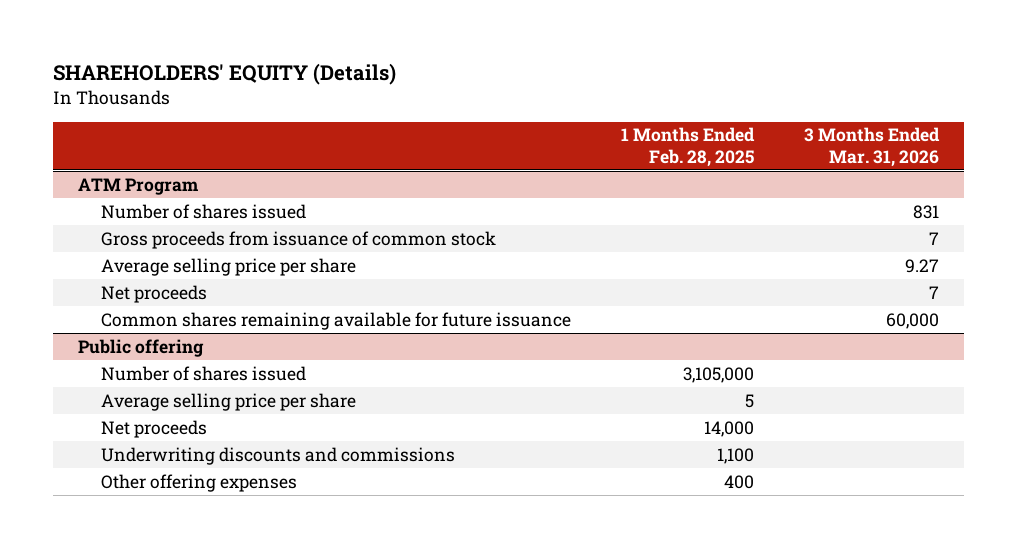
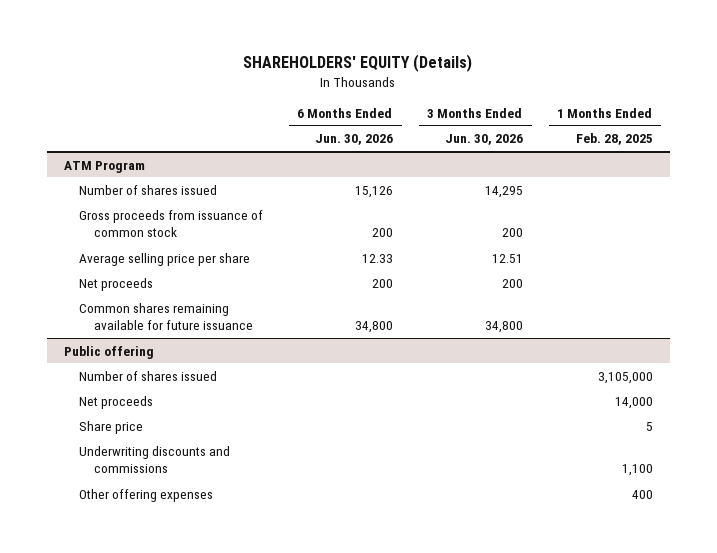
- | 1 Months Ended Feb. 28, 2025 | 3 Months Ended Mar. 31, 2026
+ | 6 Months Ended Jun. 30, 2026 | 3 Months Ended Jun. 30, 2026 | 1 Months Ended Feb. 28, 2025
@ Public offering
- Average selling price per share | 5 |
+ Share price | | | 5

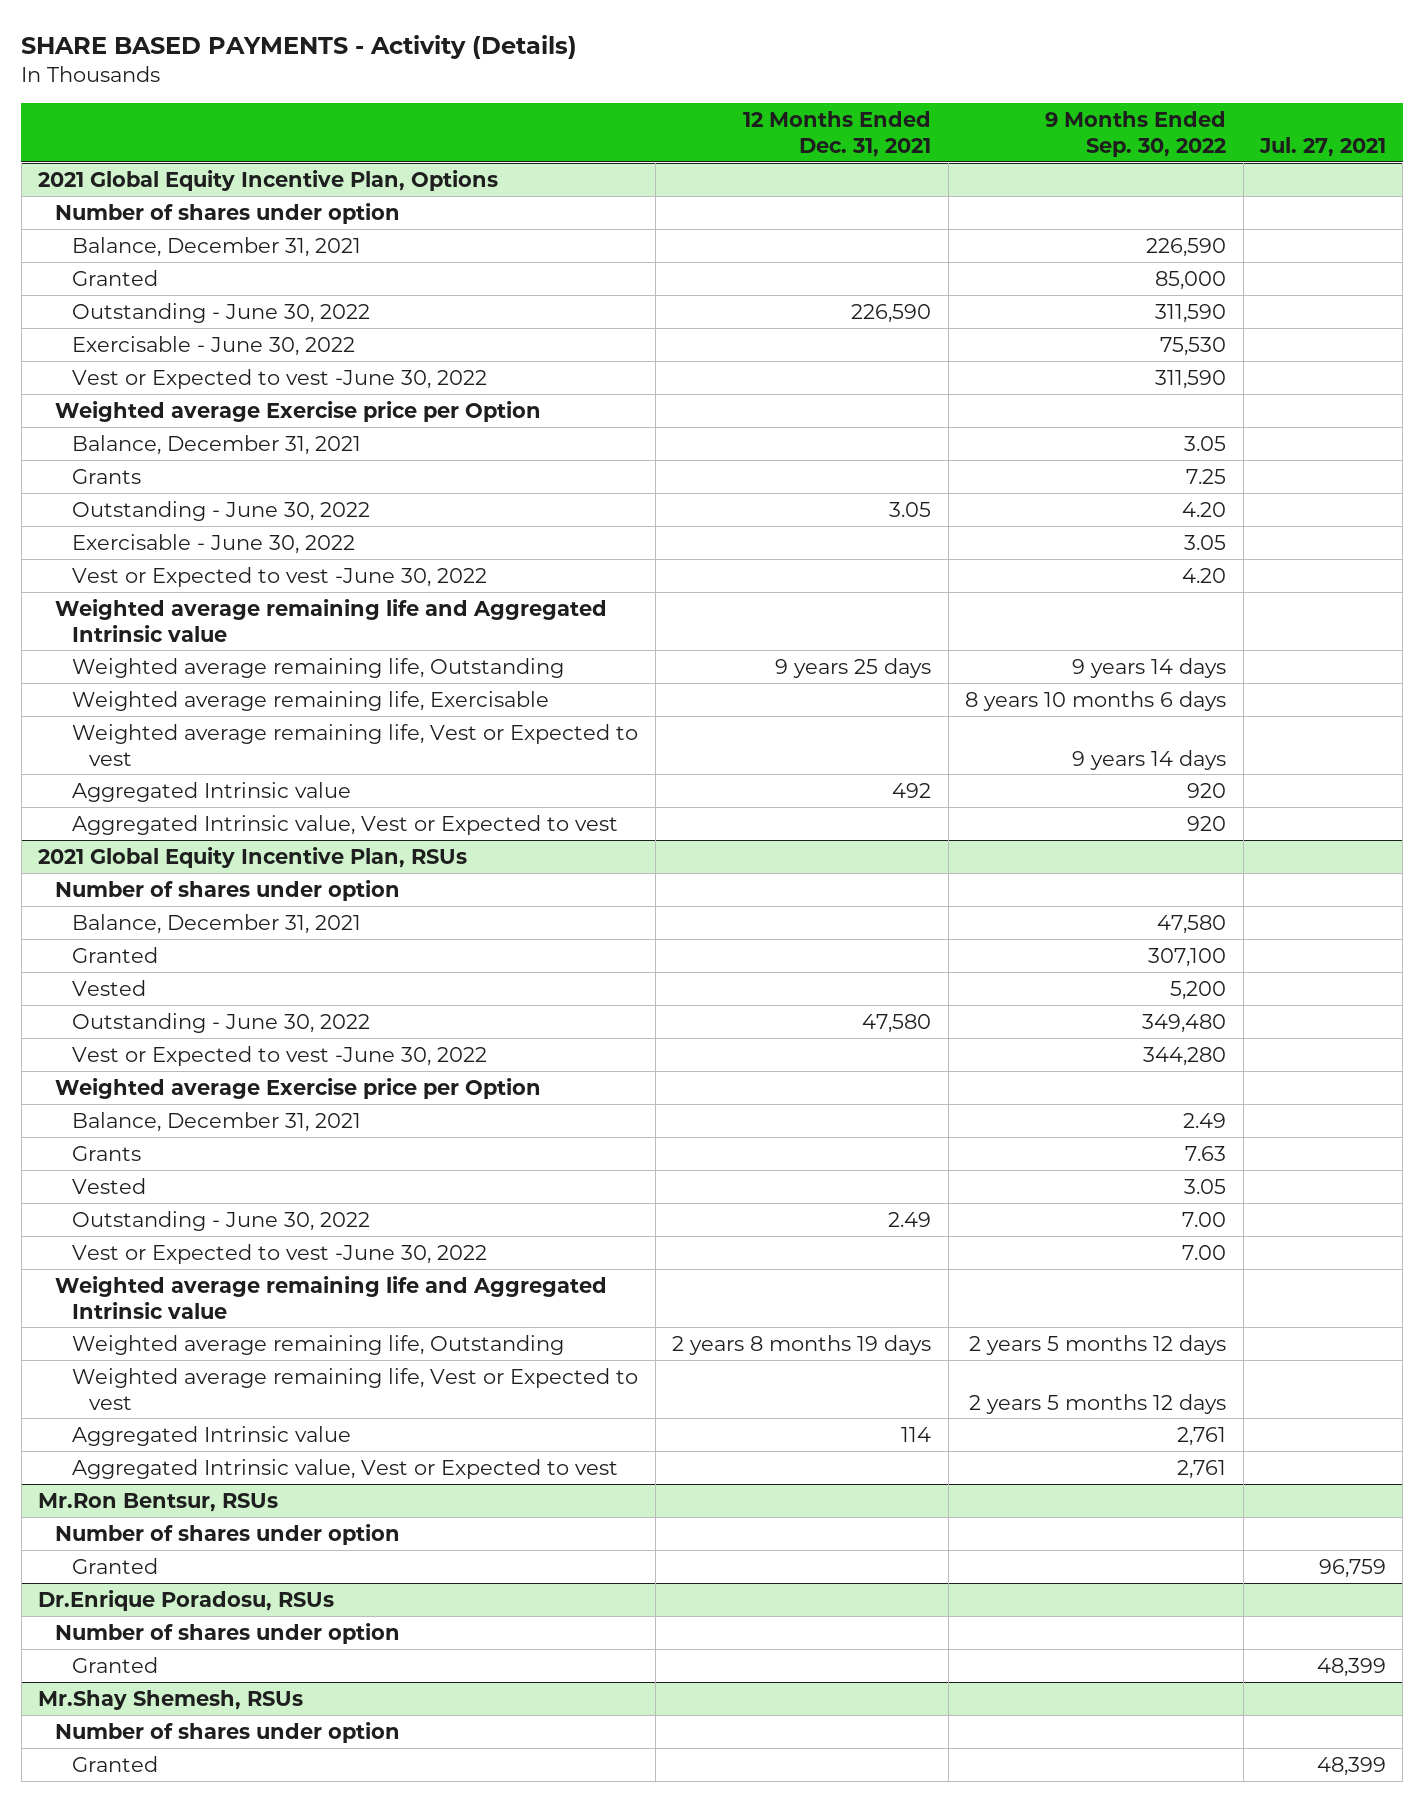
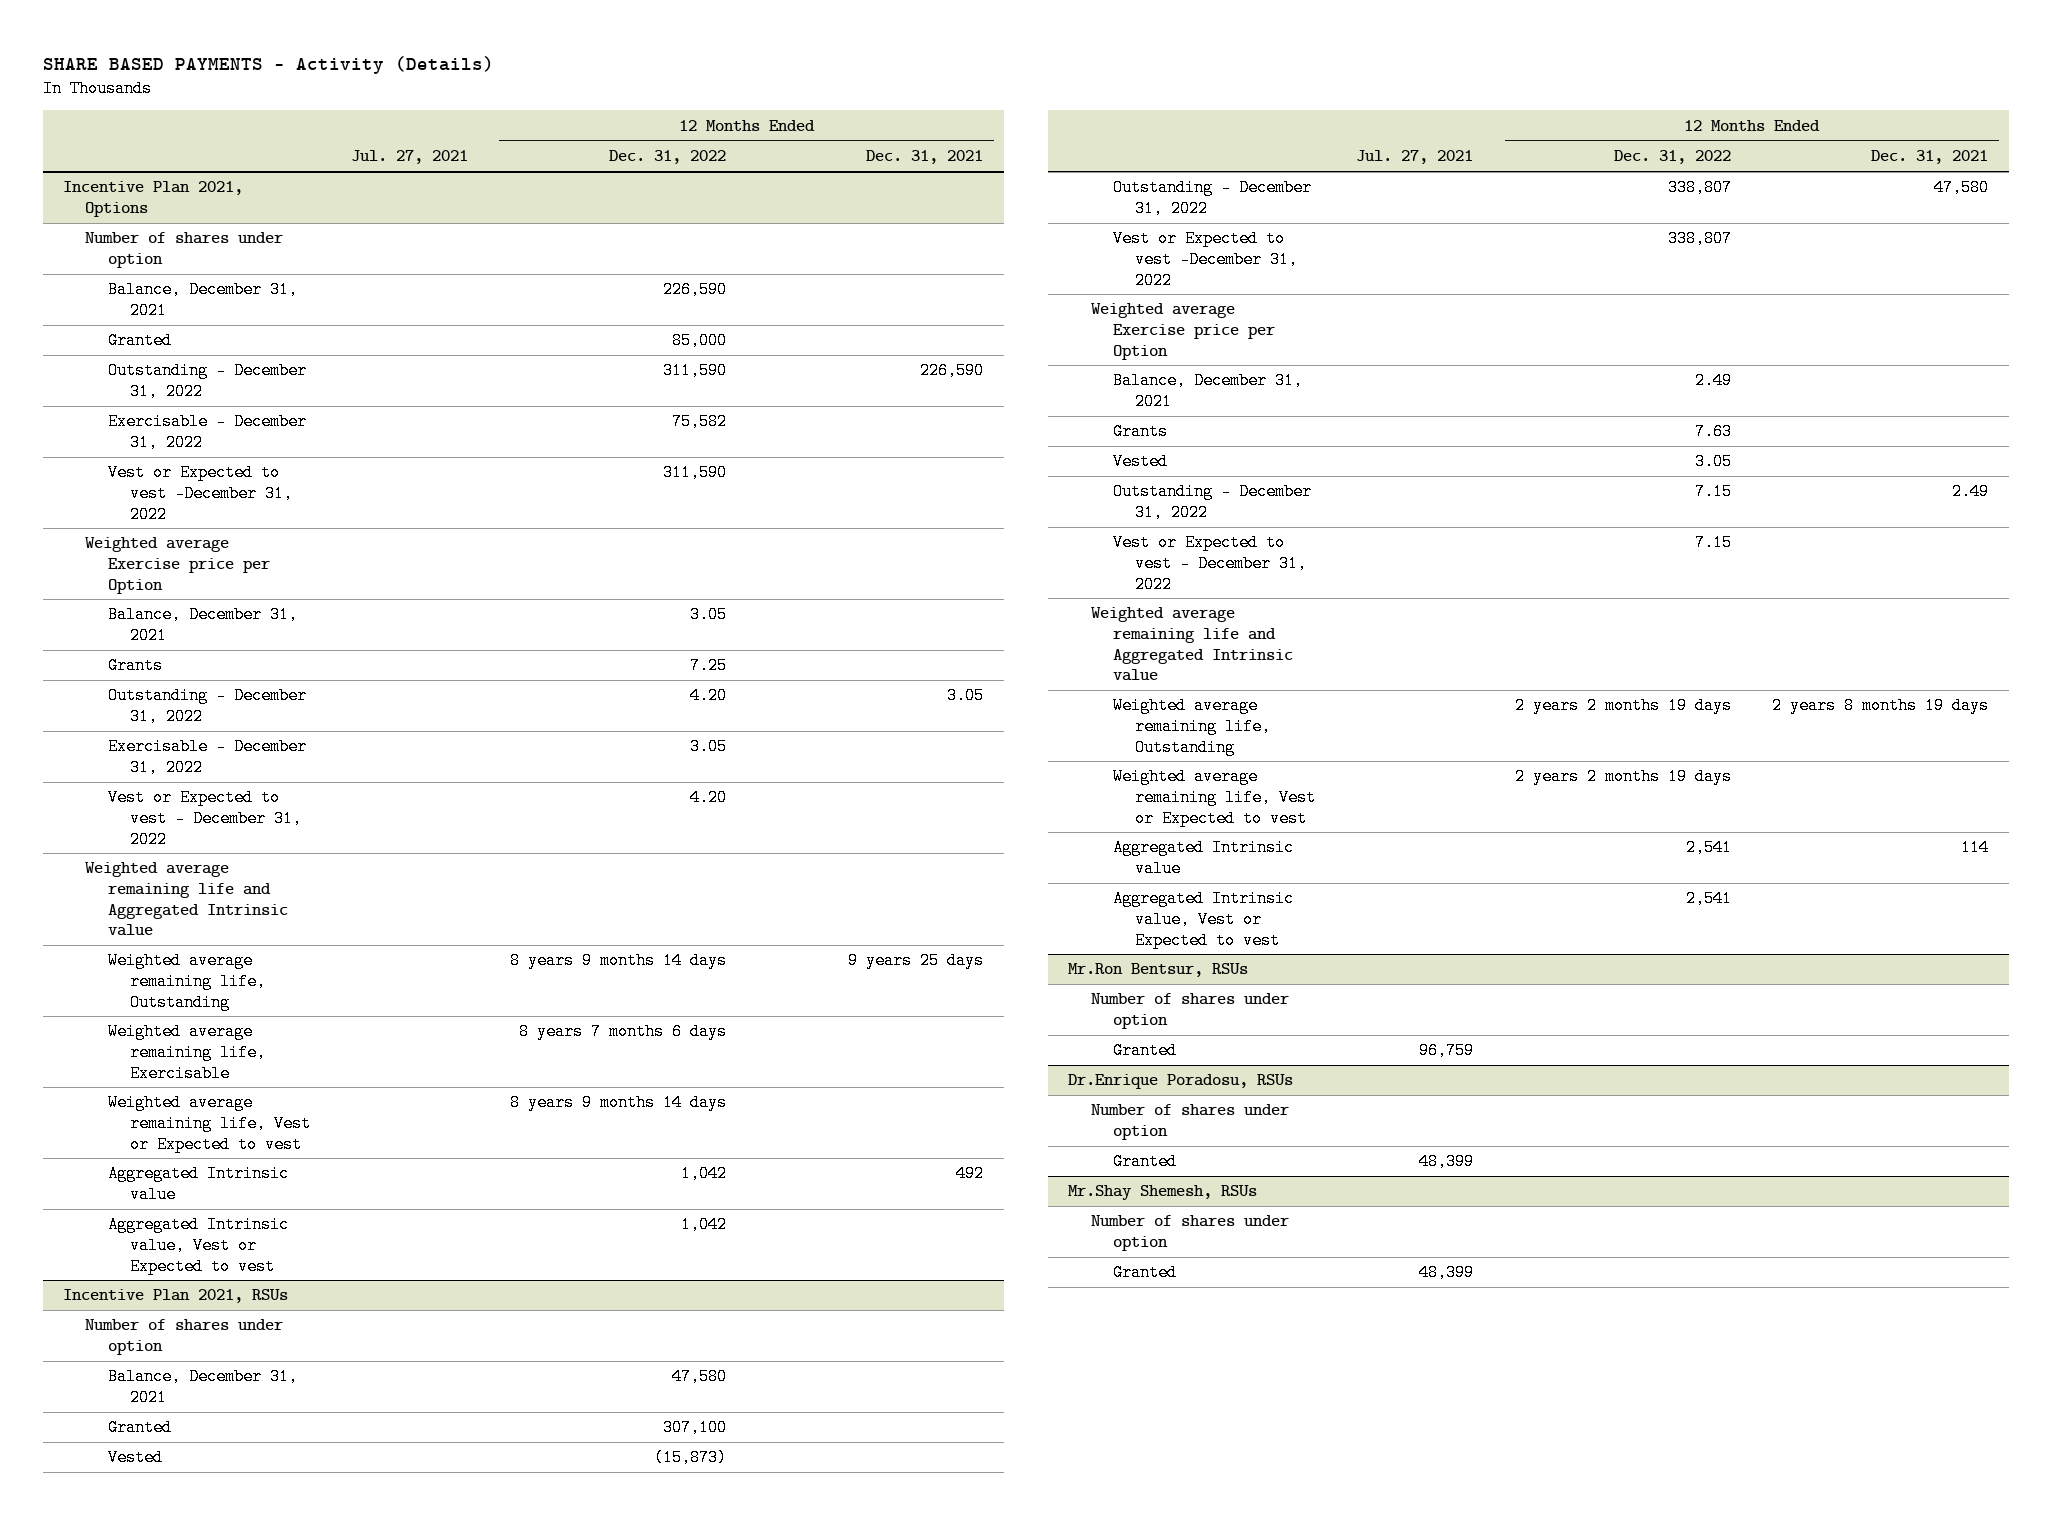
- | 12 Months Ended Dec. 31, 2021 | 9 Months Ended Sep. 30, 2022 | Jul. 27, 2021
+ | Jul. 27, 2021 | 12 Months Ended Dec. 31, 2022 | 12 Months Ended Dec. 31, 2021
- 2021 Global Equity Incentive Plan, Options
+ Incentive Plan 2021, Options
- Outstanding - June 30, 2022 | 226,590 | 311,590 |
- Exercisable - June 30, 2022 | | 75,530 |
- Vest or Expected to vest -June 30, 2022 | | 311,590 |
+ Outstanding - December 31, 2022 | | 311,590 | 226,590
+ Exercisable - December 31, 2022 | | 75,582 |
+ Vest or Expected to vest -December 31, 2022 | | 311,590 |
- Outstanding - June 30, 2022 | 3.05 | 4.20 |
- Exercisable - June 30, 2022 | | 3.05 |
- Vest or Expected to vest -June 30, 2022 | | 4.20 |
+ Outstanding - December 31, 2022 | | 4.20 | 3.05
+ Exercisable - December 31, 2022 | | 3.05 |
+ Vest or Expected to vest - December 31, 2022 | | 4.20 |
- 2021 Global Equity Incentive Plan, RSUs
+ Incentive Plan 2021, RSUs
- Outstanding - June 30, 2022 | 47,580 | 349,480 |
- Vest or Expected to vest -June 30, 2022 | | 344,280 |
+ Outstanding - December 31, 2022 | | 338,807 | 47,580
+ Vest or Expected to vest -December 31, 2022 | | 338,807 |
- Outstanding - June 30, 2022 | 2.49 | 7.00 |
- Vest or Expected to vest -June 30, 2022 | | 7.00 |
+ Outstanding - December 31, 2022 | | 7.15 | 2.49
+ Vest or Expected to vest - December 31, 2022 | | 7.15 |

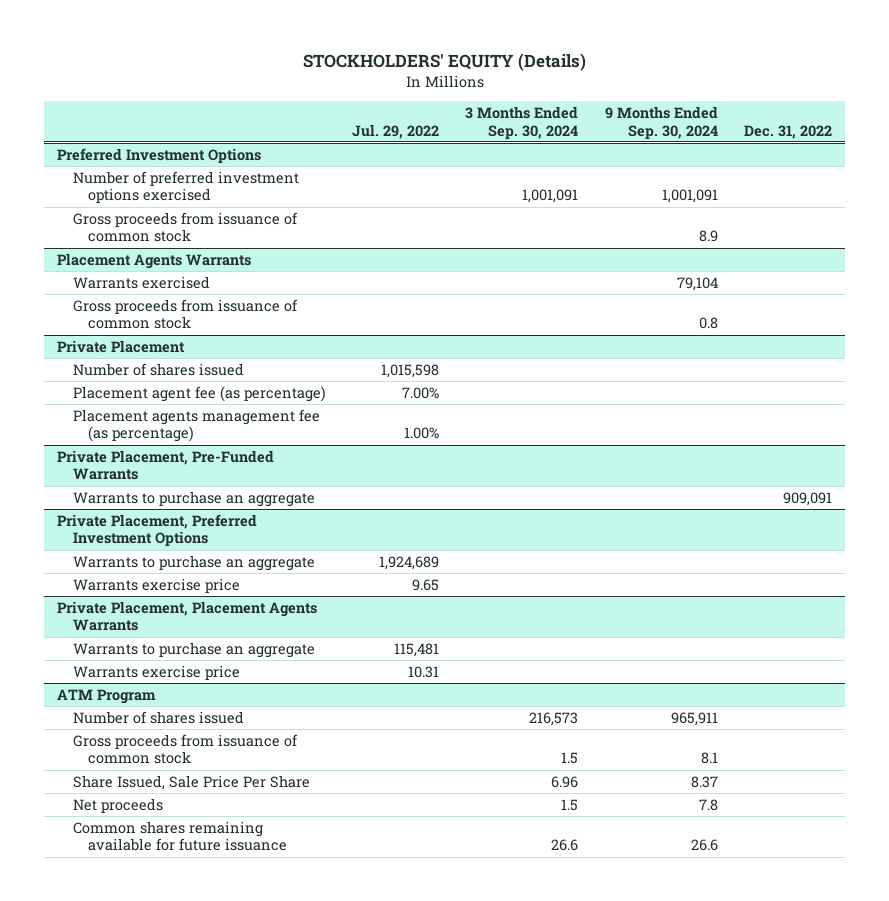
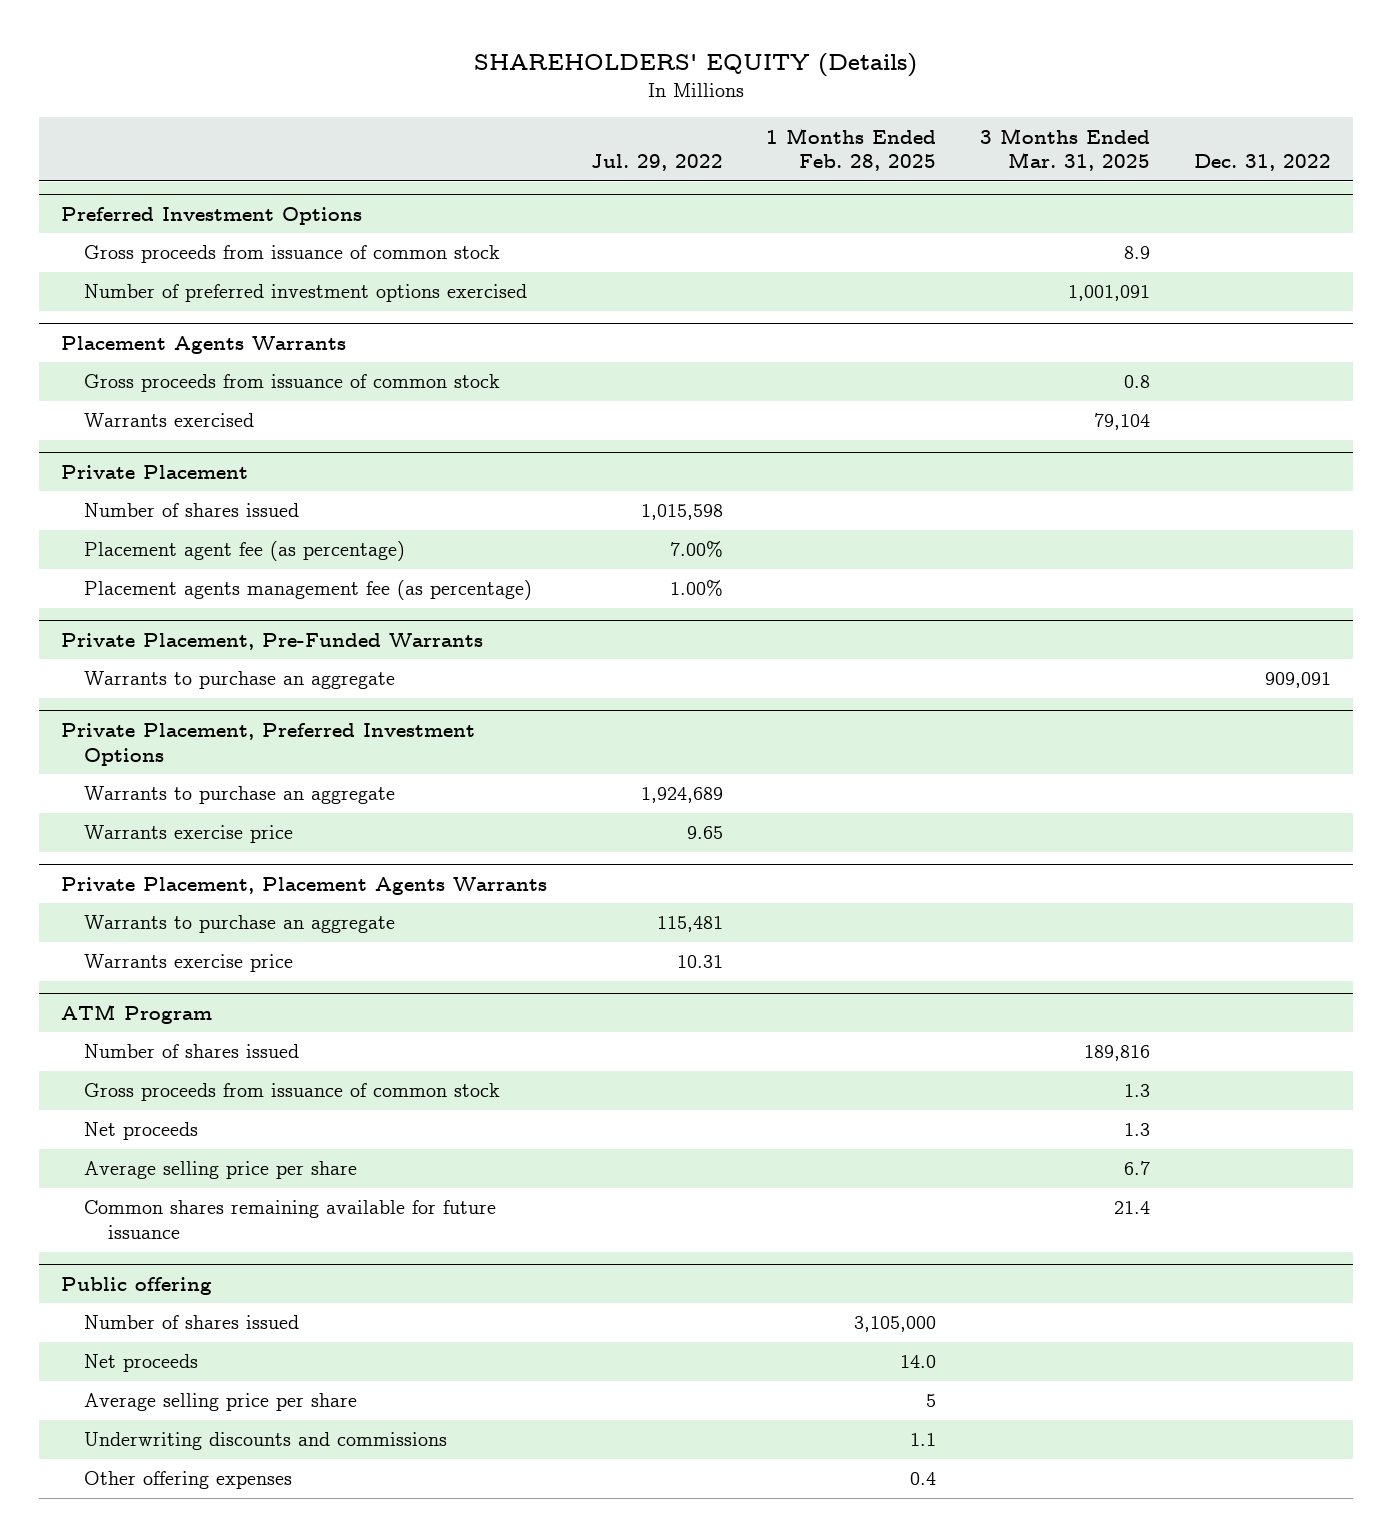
- STOCKHOLDERS' EQUITY (Details)
+ SHAREHOLDERS' EQUITY (Details)
- | Jul. 29, 2022 | 3 Months Ended Sep. 30, 2024 | 9 Months Ended Sep. 30, 2024 | Dec. 31, 2022
+ | Jul. 29, 2022 | 1 Months Ended Feb. 28, 2025 | 3 Months Ended Mar. 31, 2025 | Dec. 31, 2022
@ Preferred Investment Options
moved down: Number of preferred investment options exercised | | | 1,001,091 |
@ Placement Agents Warrants
moved down: Warrants exercised | | | 79,104 |
@ ATM Program
- Share Issued, Sale Price Per Share | | 6.96 | 8.37 |
+ Average selling price per share | | | 6.7 |
+ Public offering
+ Number of shares issued | | 3,105,000 | |
+ Net proceeds | | 14.0 | |
+ Average selling price per share | | 5 | |
+ Underwriting discounts and commissions | | 1.1 | |
+ Other offering expenses | | 0.4 | |

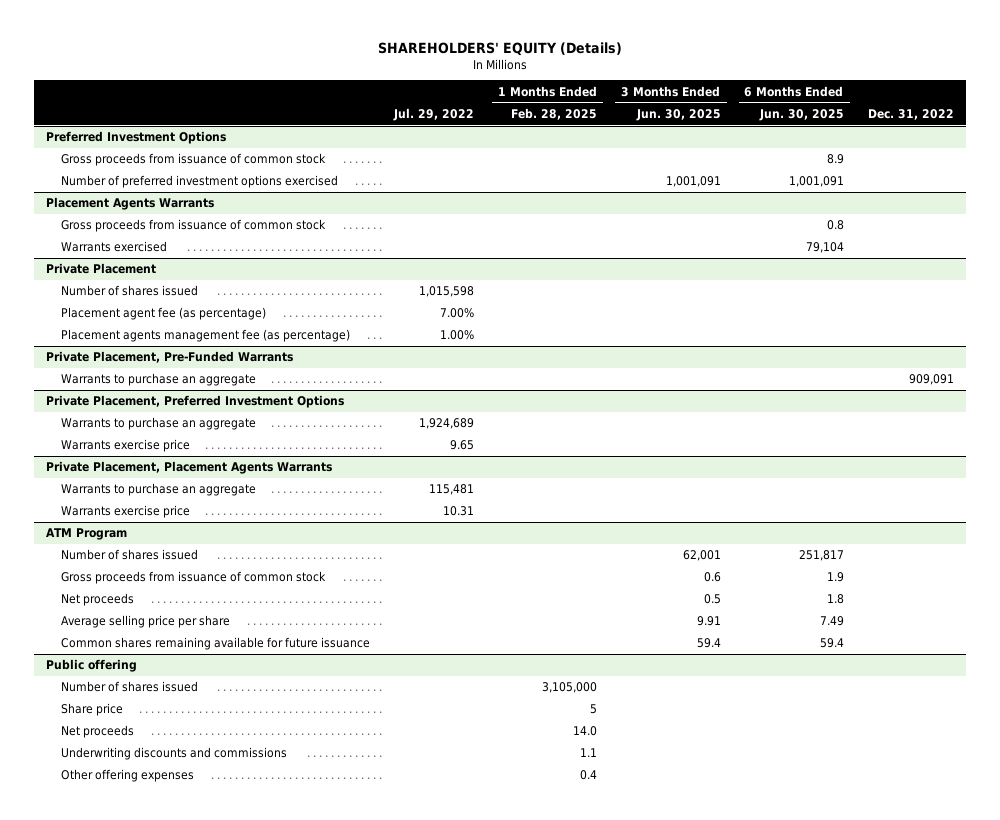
- | Jul. 29, 2022 | 1 Months Ended Feb. 28, 2025 | 3 Months Ended Mar. 31, 2025 | Dec. 31, 2022
+ | Jul. 29, 2022 | 1 Months Ended Feb. 28, 2025 | 3 Months Ended Jun. 30, 2025 | 6 Months Ended Jun. 30, 2025 | Dec. 31, 2022
@ Public offering
+ Share price | | 5 | | |
- Average selling price per share | | 5 | |

